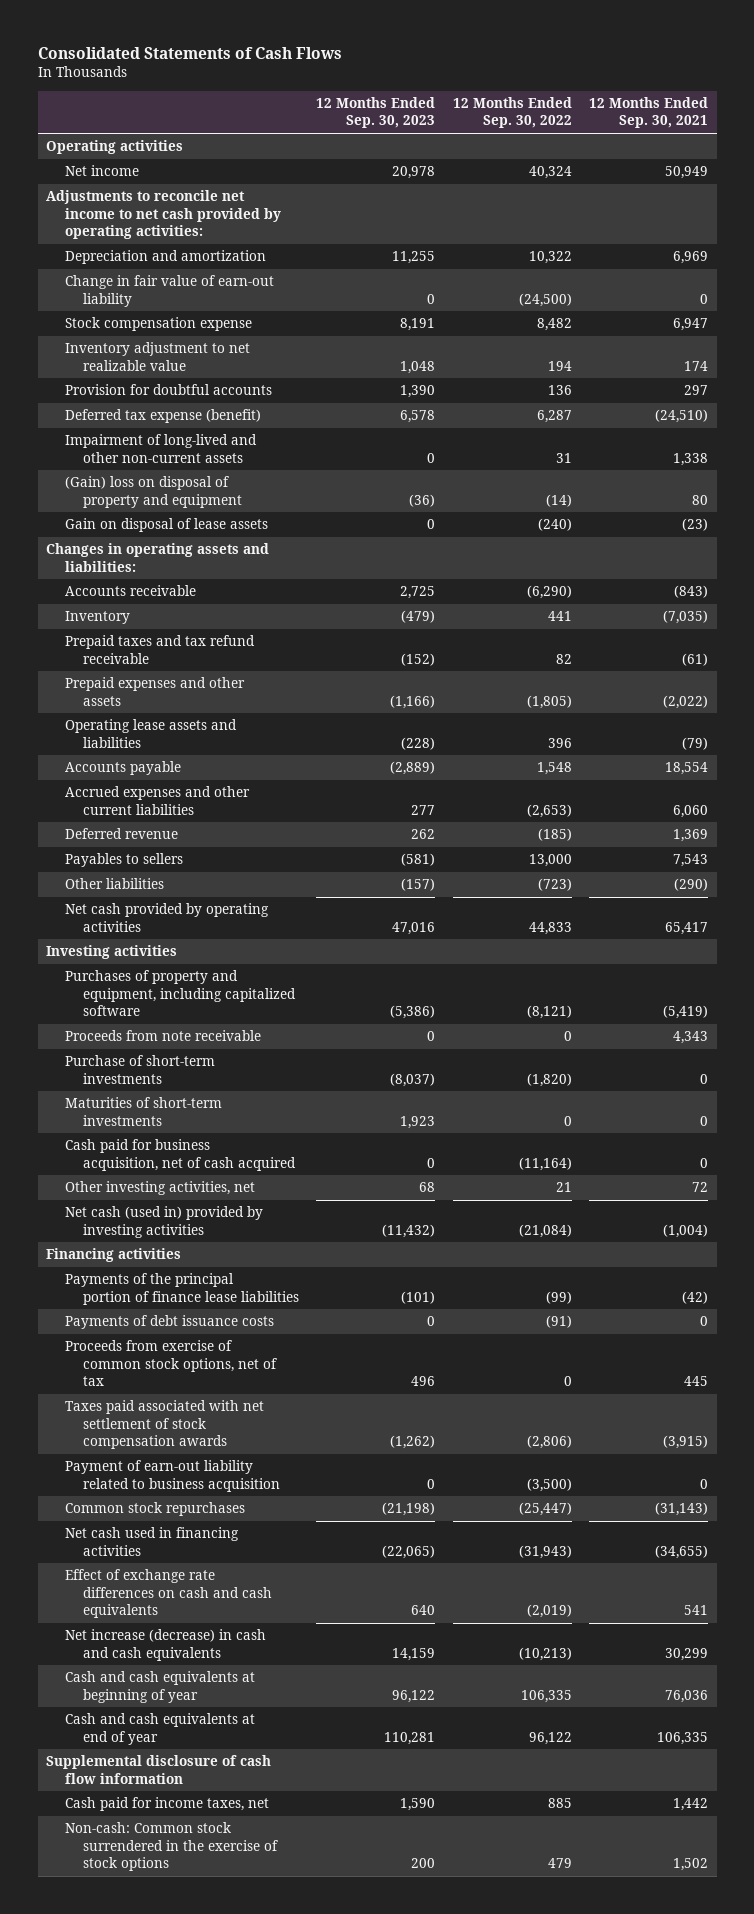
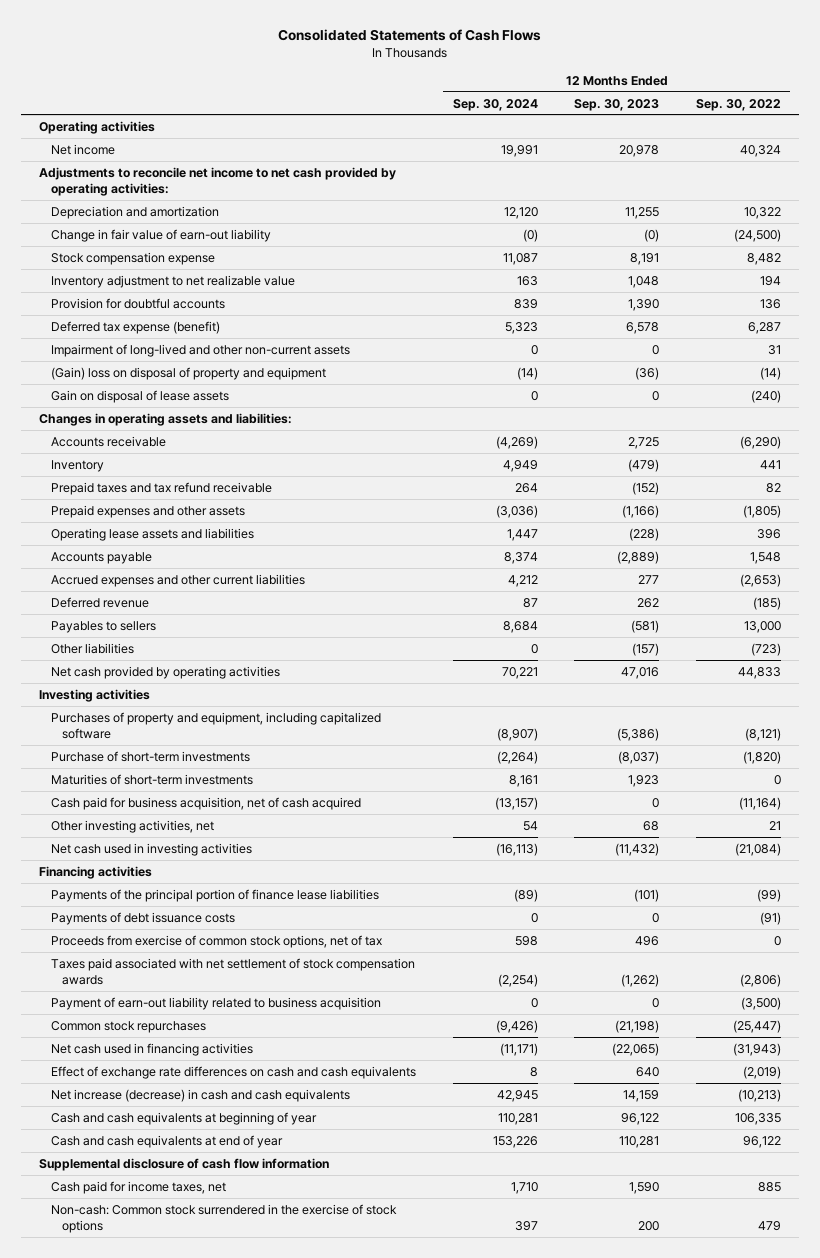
- | 12 Months Ended Sep. 30, 2023 | 12 Months Ended Sep. 30, 2022 | 12 Months Ended Sep. 30, 2021
+ | 12 Months Ended Sep. 30, 2024 | 12 Months Ended Sep. 30, 2023 | 12 Months Ended Sep. 30, 2022
- Change in fair value of earn-out liability | 0 | (24,500) | 0
+ Change in fair value of earn-out liability | (0) | (0) | (24,500)
- Proceeds from note receivable | 0 | 0 | 4,343
- Net cash (used in) provided by investing activities | (11,432) | (21,084) | (1,004)
+ Net cash used in investing activities | (16,113) | (11,432) | (21,084)

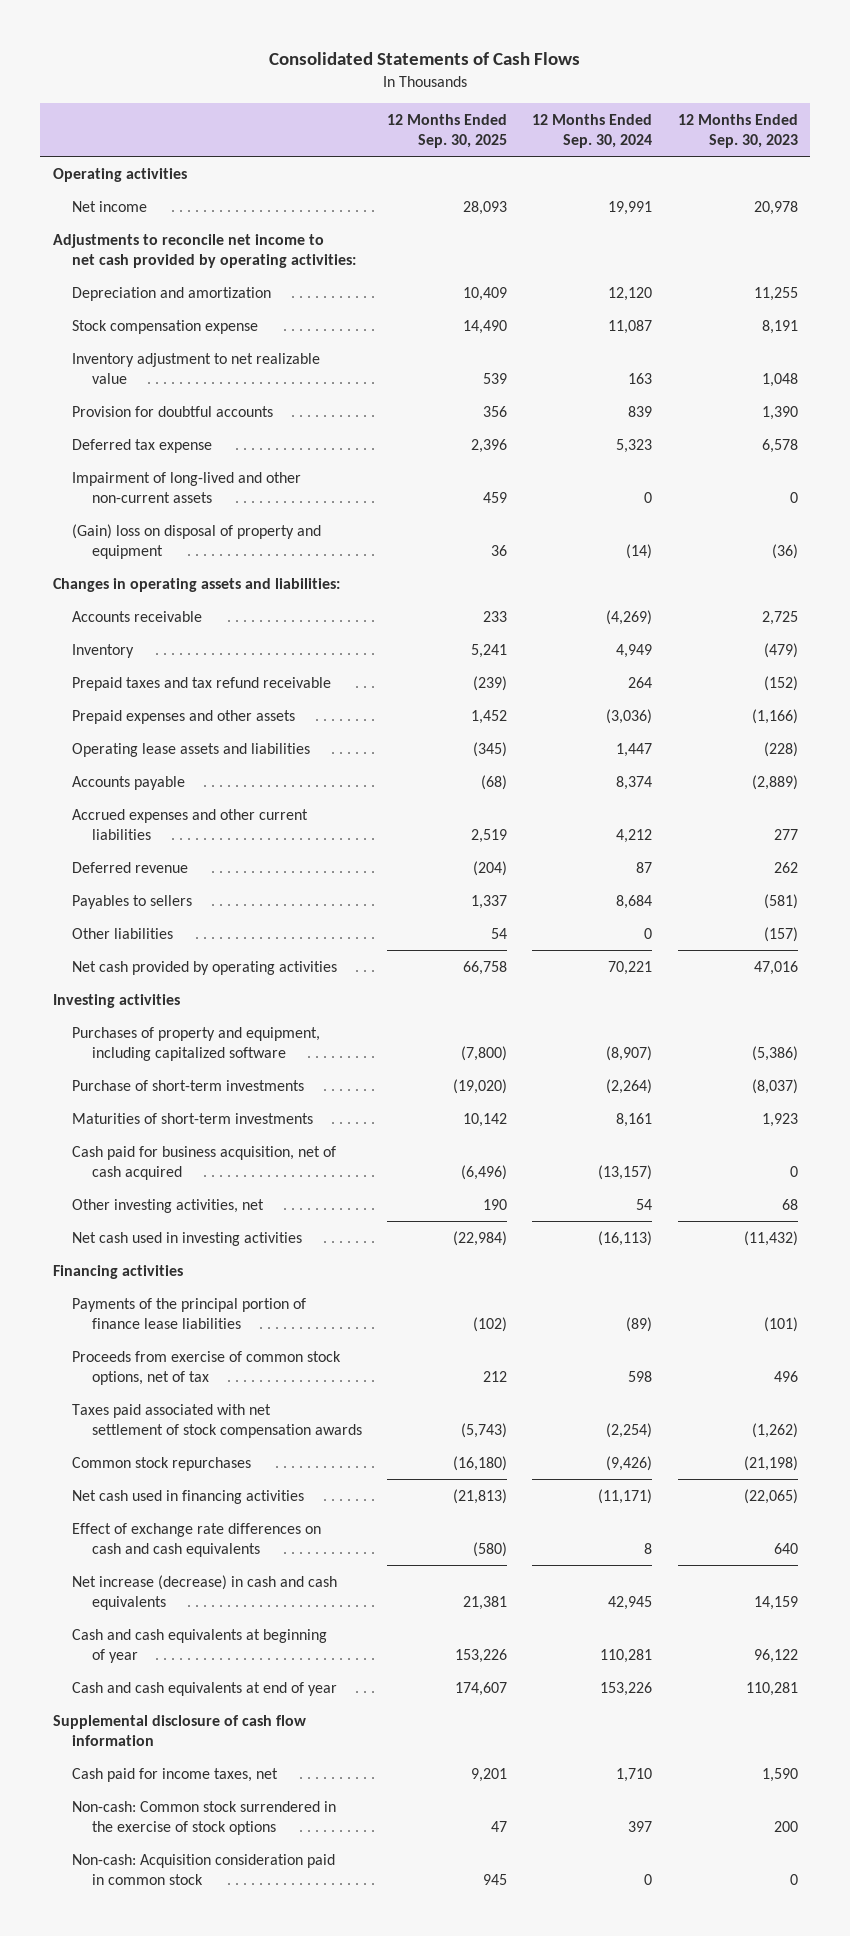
- | 12 Months Ended Sep. 30, 2024 | 12 Months Ended Sep. 30, 2023 | 12 Months Ended Sep. 30, 2022
+ | 12 Months Ended Sep. 30, 2025 | 12 Months Ended Sep. 30, 2024 | 12 Months Ended Sep. 30, 2023
- Change in fair value of earn-out liability | (0) | (0) | (24,500)
- Deferred tax expense (benefit) | 5,323 | 6,578 | 6,287
+ Deferred tax expense | 2,396 | 5,323 | 6,578
- Gain on disposal of lease assets | 0 | 0 | (240)
- Payments of debt issuance costs | 0 | 0 | (91)
- Payment of earn-out liability related to business acquisition | 0 | 0 | (3,500)
+ Non-cash: Acquisition consideration paid in common stock | 945 | 0 | 0

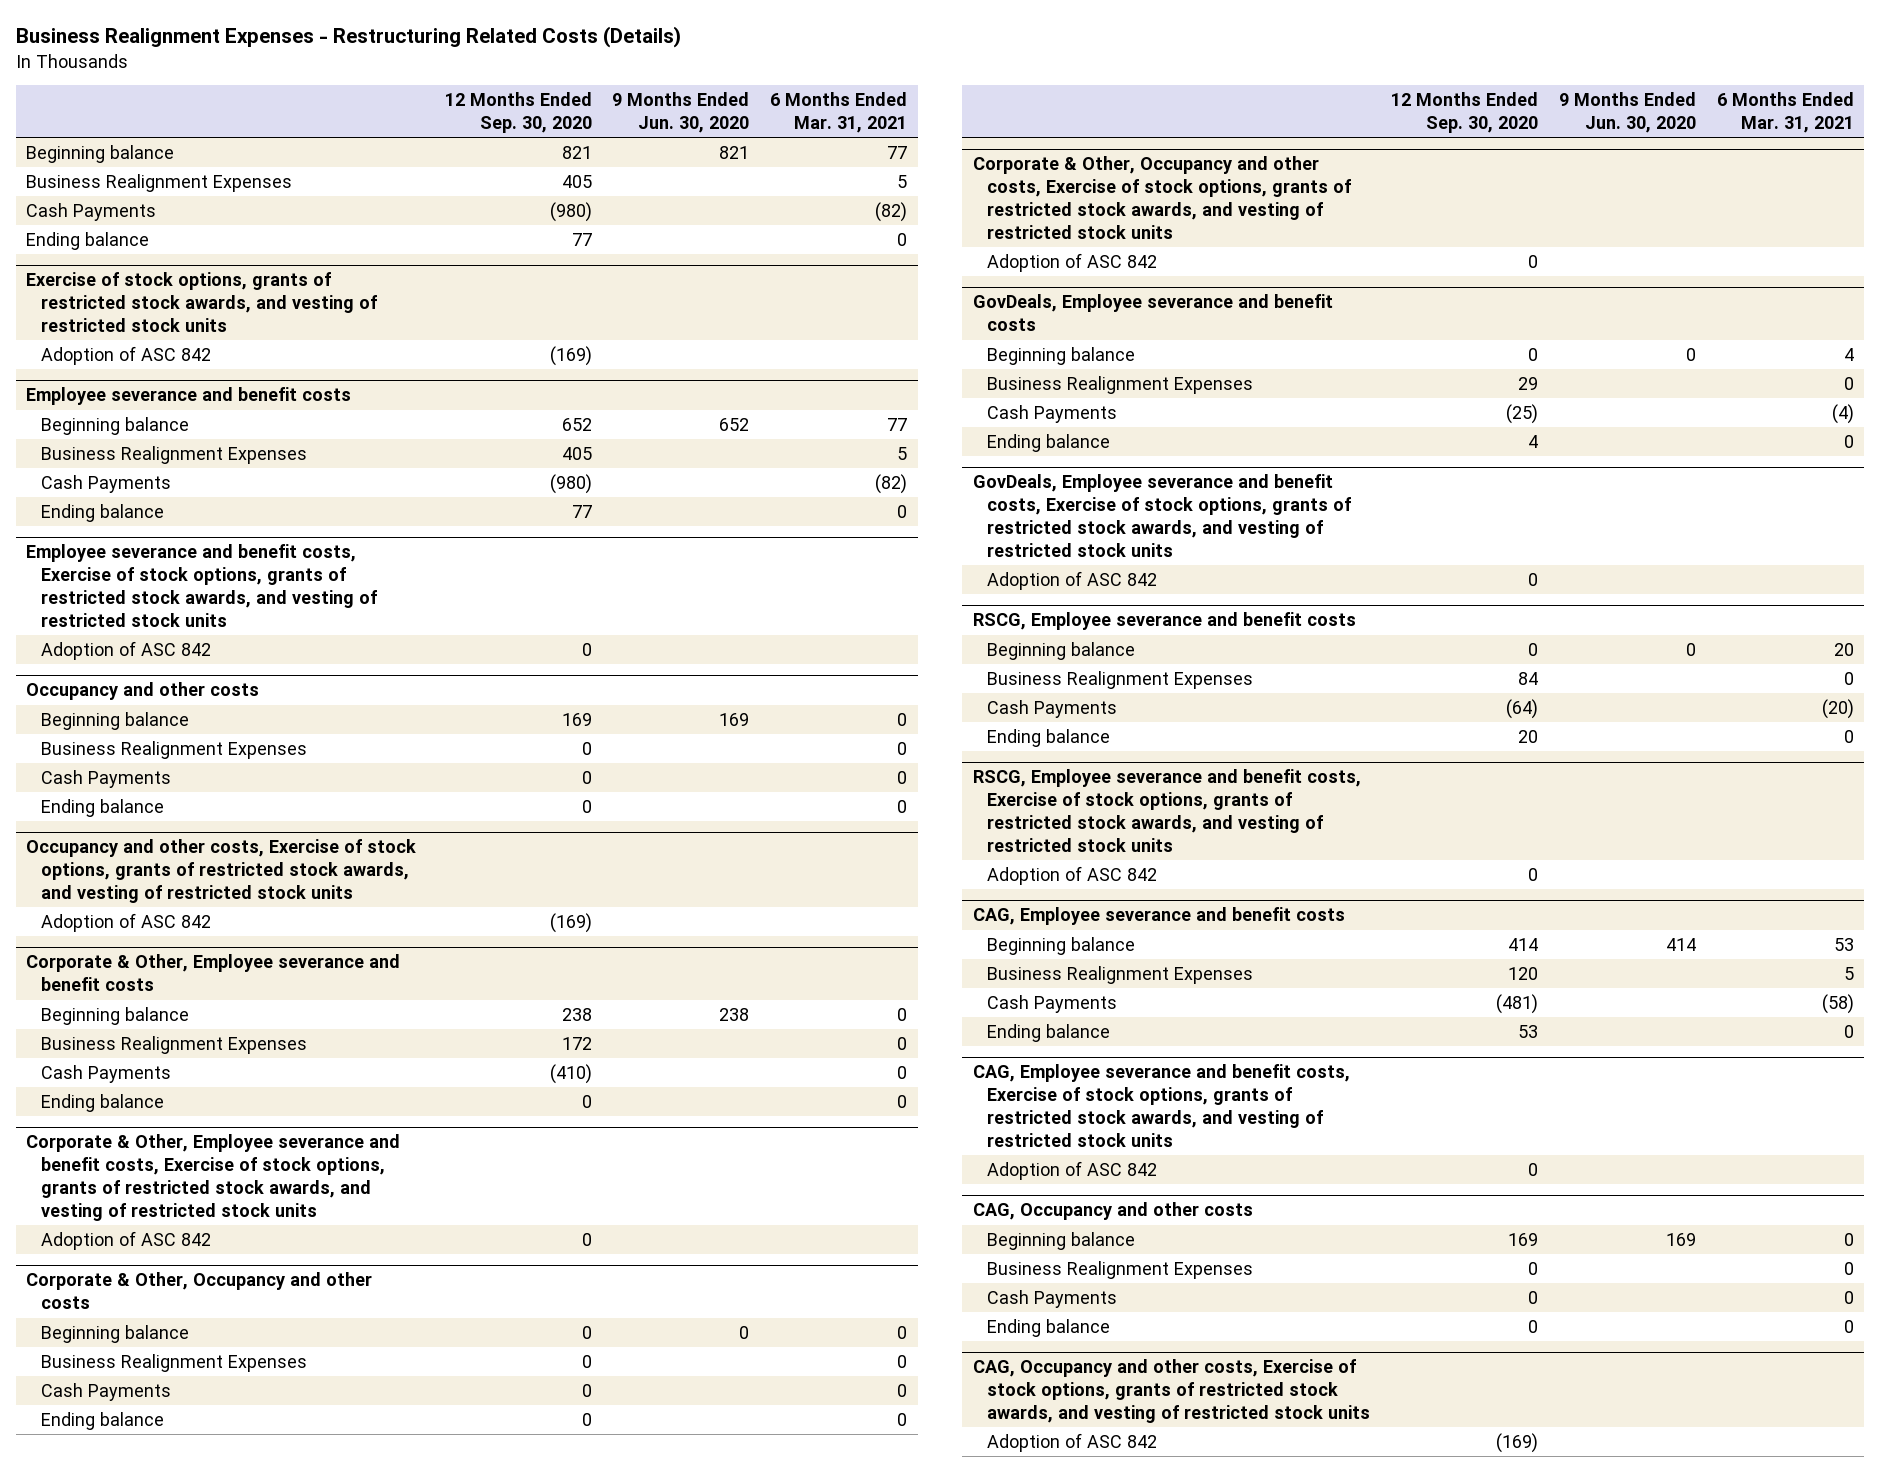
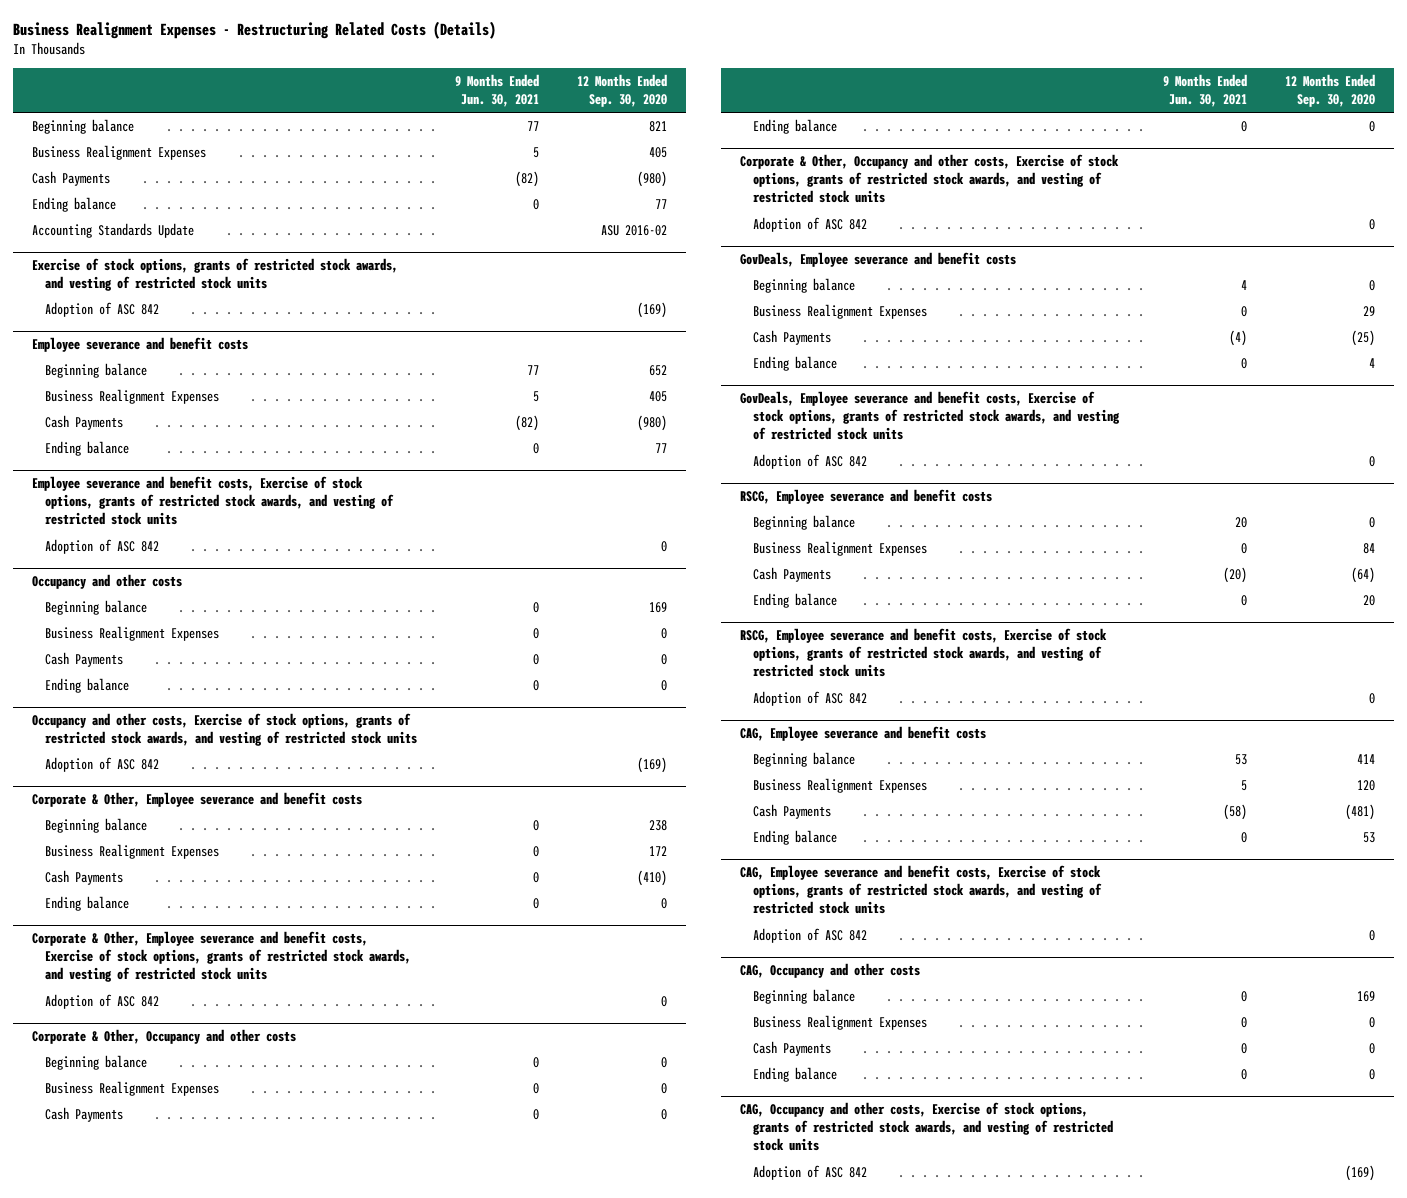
- | 12 Months Ended Sep. 30, 2020 | 9 Months Ended Jun. 30, 2020 | 6 Months Ended Mar. 31, 2021
+ | 9 Months Ended Jun. 30, 2021 | 12 Months Ended Sep. 30, 2020
+ Accounting Standards Update | | ASU 2016-02

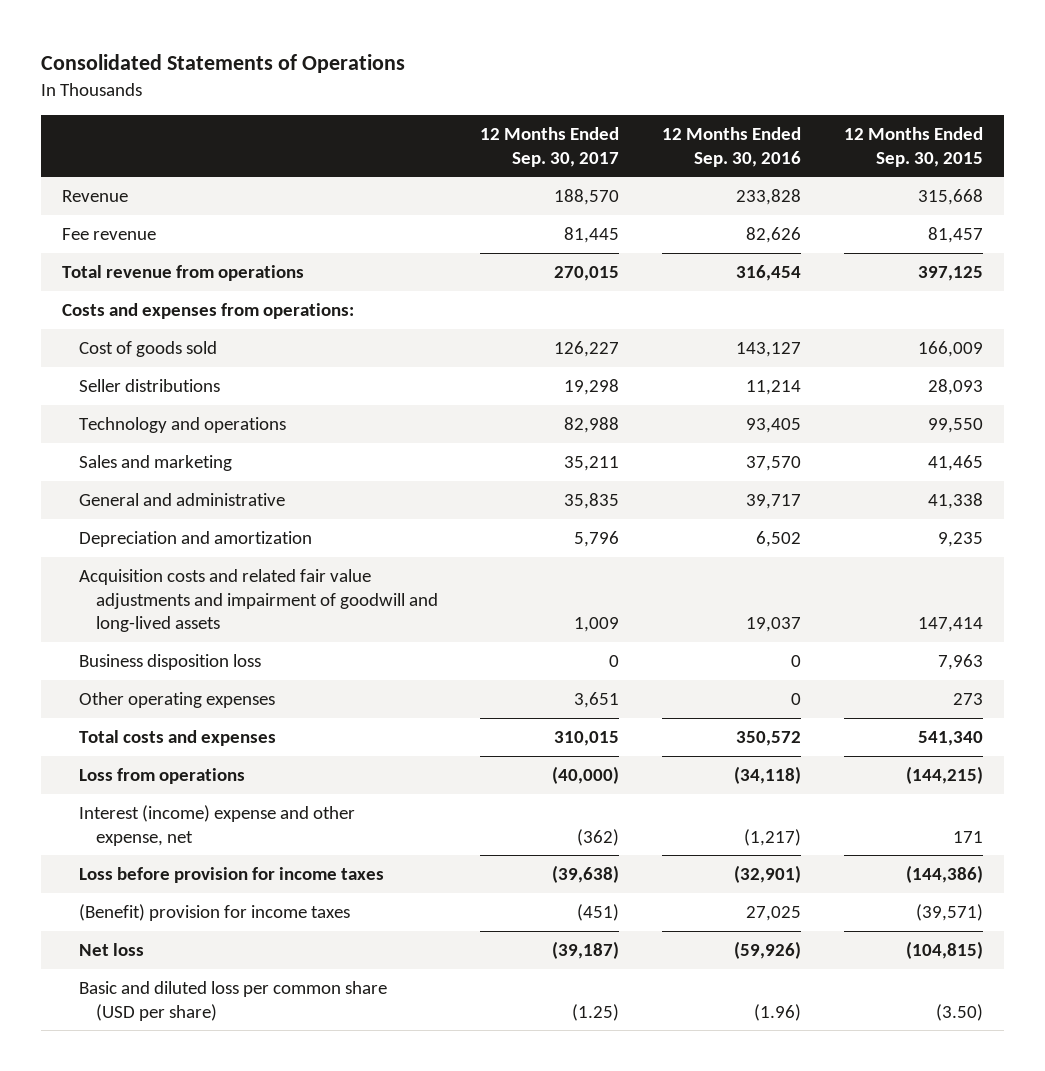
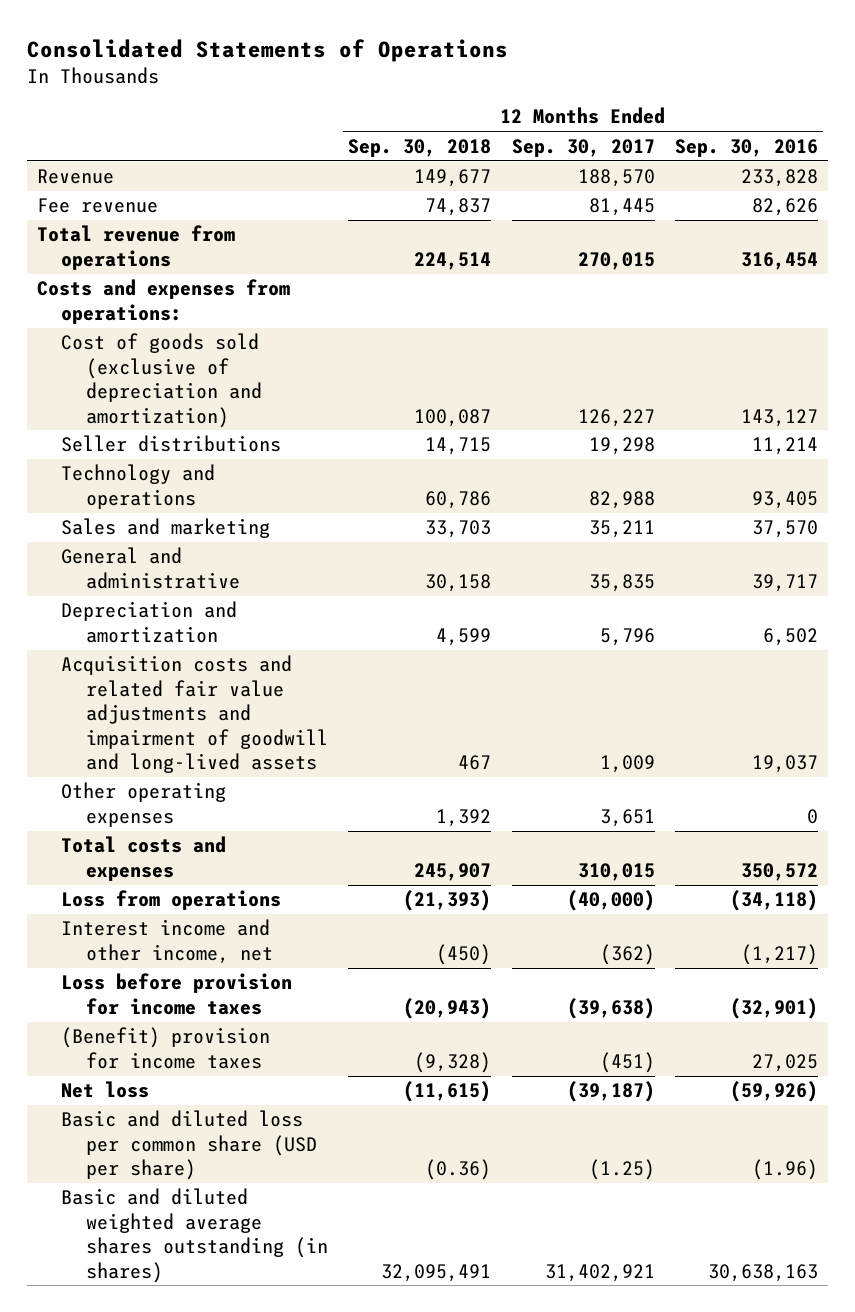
- | 12 Months Ended Sep. 30, 2017 | 12 Months Ended Sep. 30, 2016 | 12 Months Ended Sep. 30, 2015
+ | 12 Months Ended Sep. 30, 2018 | 12 Months Ended Sep. 30, 2017 | 12 Months Ended Sep. 30, 2016
- Cost of goods sold | 126,227 | 143,127 | 166,009
+ Cost of goods sold (exclusive of depreciation and amortization) | 100,087 | 126,227 | 143,127
- Business disposition loss | 0 | 0 | 7,963
- Interest (income) expense and other expense, net | (362) | (1,217) | 171
+ Interest income and other income, net | (450) | (362) | (1,217)
+ Basic and diluted weighted average shares outstanding (in shares) | 32,095,491 | 31,402,921 | 30,638,163

